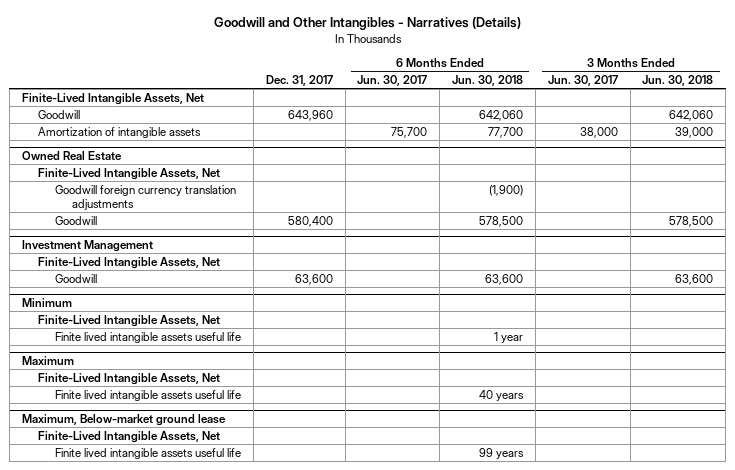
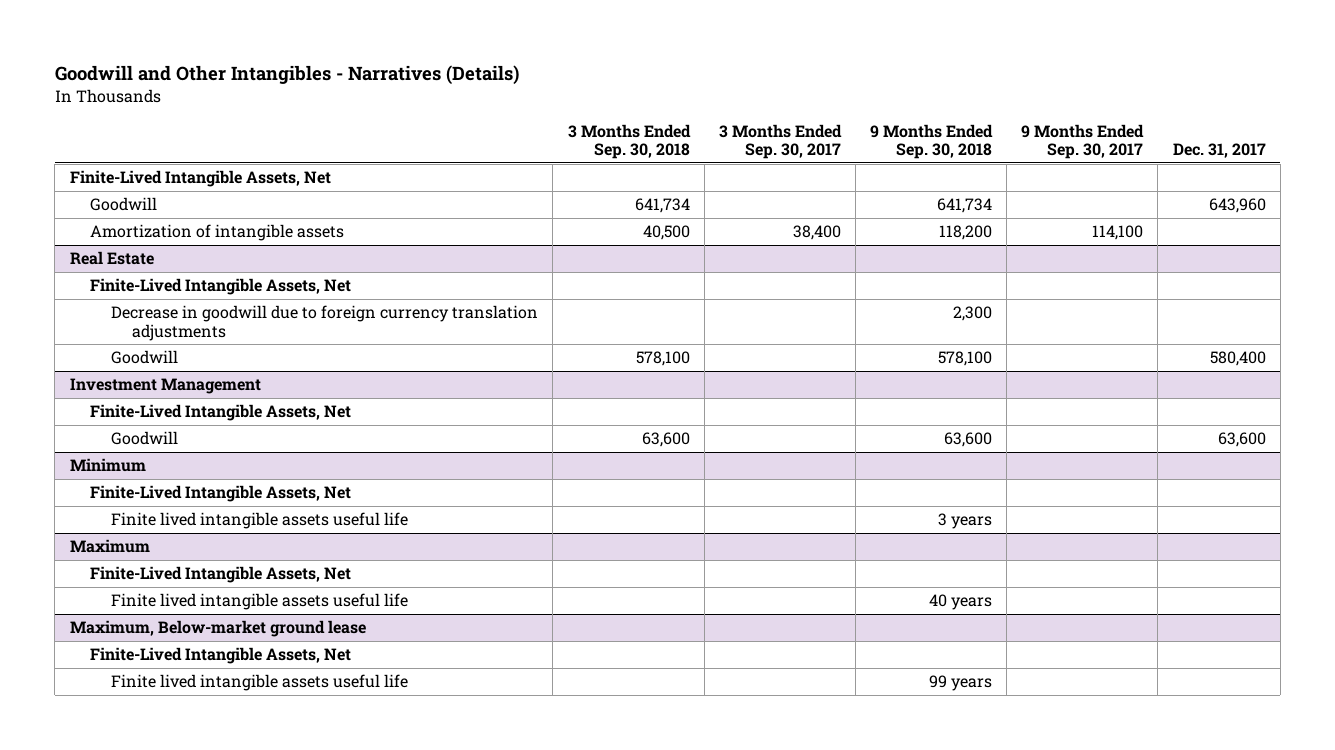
- | Dec. 31, 2017 | 6 Months Ended Jun. 30, 2017 | 6 Months Ended Jun. 30, 2018 | 3 Months Ended Jun. 30, 2017 | 3 Months Ended Jun. 30, 2018
+ | 3 Months Ended Sep. 30, 2018 | 3 Months Ended Sep. 30, 2017 | 9 Months Ended Sep. 30, 2018 | 9 Months Ended Sep. 30, 2017 | Dec. 31, 2017
- Owned Real Estate
+ Real Estate
- Goodwill foreign currency translation adjustments | | | (1,900) | |
+ Decrease in goodwill due to foreign currency translation adjustments | | | 2,300 | |

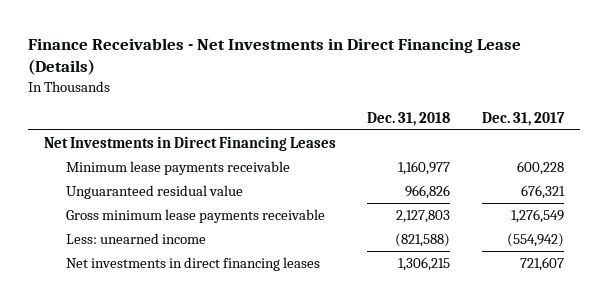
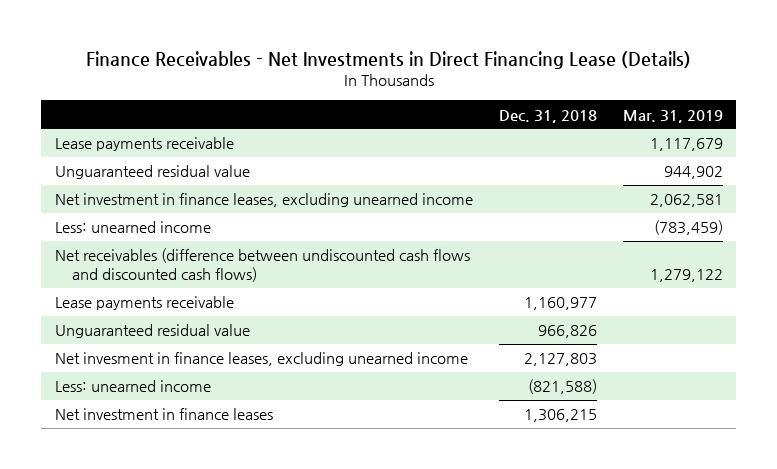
- | Dec. 31, 2018 | Dec. 31, 2017
+ | Dec. 31, 2018 | Mar. 31, 2019
- Net Investments in Direct Financing Leases
- Minimum lease payments receivable | 1,160,977 | 600,228
+ Lease payments receivable | | 1,117,679
+ Unguaranteed residual value | | 944,902
+ Net investment in finance leases, excluding unearned income | | 2,062,581
+ Less: unearned income | | (783,459)
+ Net receivables (difference between undiscounted cash flows and discounted cash flows) | | 1,279,122
+ Lease payments receivable | 1,160,977 |
- Gross minimum lease payments receivable | 2,127,803 | 1,276,549
+ Net invesment in finance leases, excluding unearned income | 2,127,803 |
- Net investments in direct financing leases | 1,306,215 | 721,607
+ Net investment in finance leases | 1,306,215 |

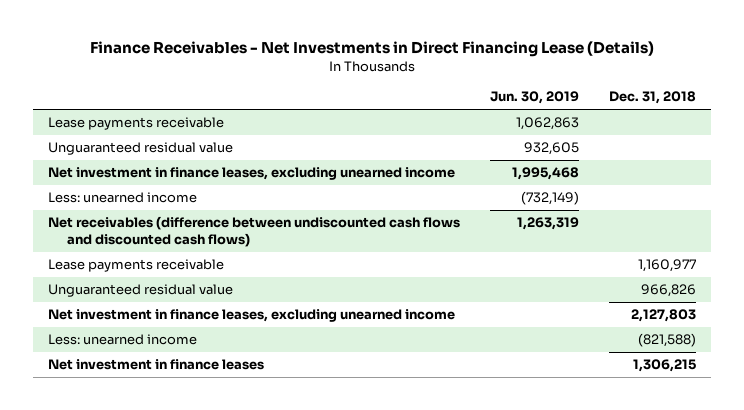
- | Dec. 31, 2018 | Mar. 31, 2019
+ | Jun. 30, 2019 | Dec. 31, 2018
- Net invesment in finance leases, excluding unearned income | 2,127,803 |
+ Net investment in finance leases, excluding unearned income | | 2,127,803

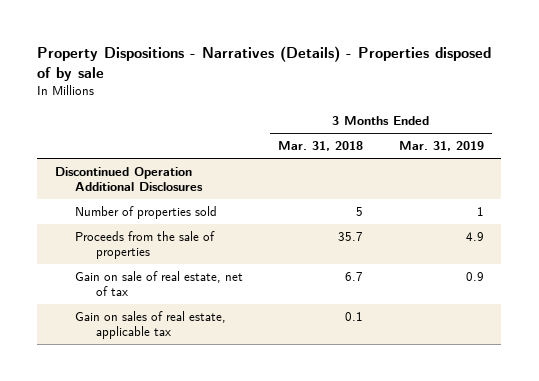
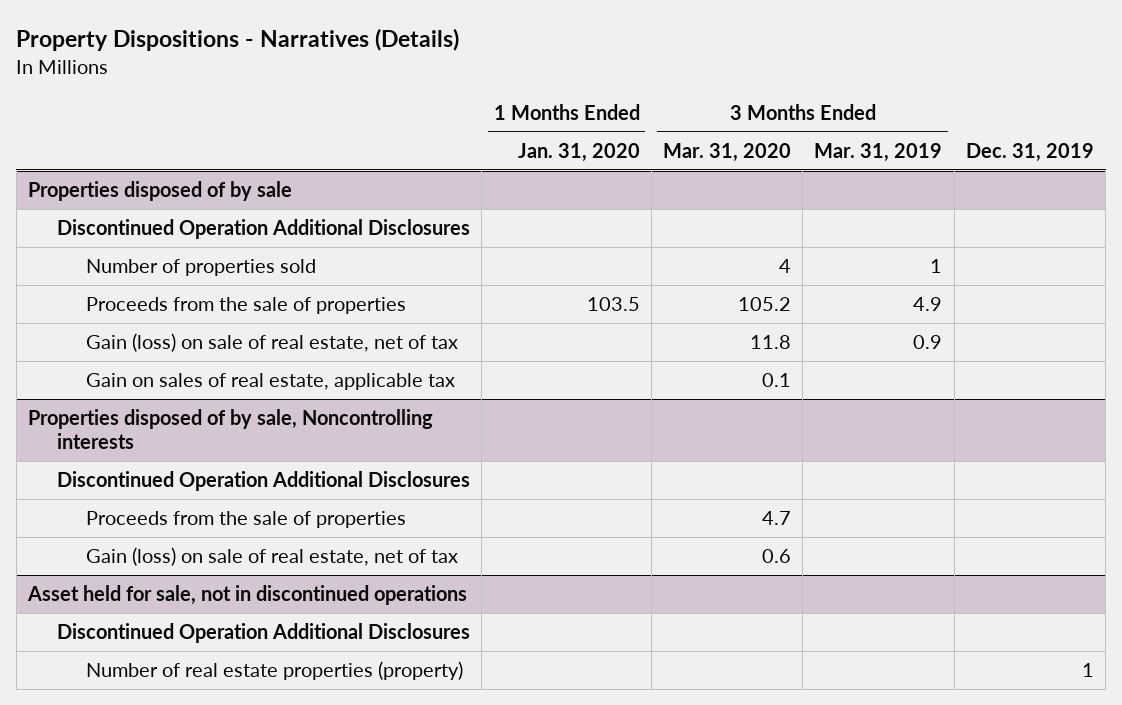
- Property Dispositions - Narratives (Details) - Properties disposed of by sale
+ Property Dispositions - Narratives (Details)
- | 3 Months Ended Mar. 31, 2018 | 3 Months Ended Mar. 31, 2019
+ | 1 Months Ended Jan. 31, 2020 | 3 Months Ended Mar. 31, 2020 | 3 Months Ended Mar. 31, 2019 | Dec. 31, 2019
+ Properties disposed of by sale
- Gain on sale of real estate, net of tax | 6.7 | 0.9
+ Gain (loss) on sale of real estate, net of tax | | 11.8 | 0.9 |
+ Properties disposed of by sale, Noncontrolling interests
+ Discontinued Operation Additional Disclosures
+ Proceeds from the sale of properties | | 4.7 | |
+ Gain (loss) on sale of real estate, net of tax | | 0.6 | |
+ Asset held for sale, not in discontinued operations
+ Discontinued Operation Additional Disclosures
+ Number of real estate properties (property) | | | | 1

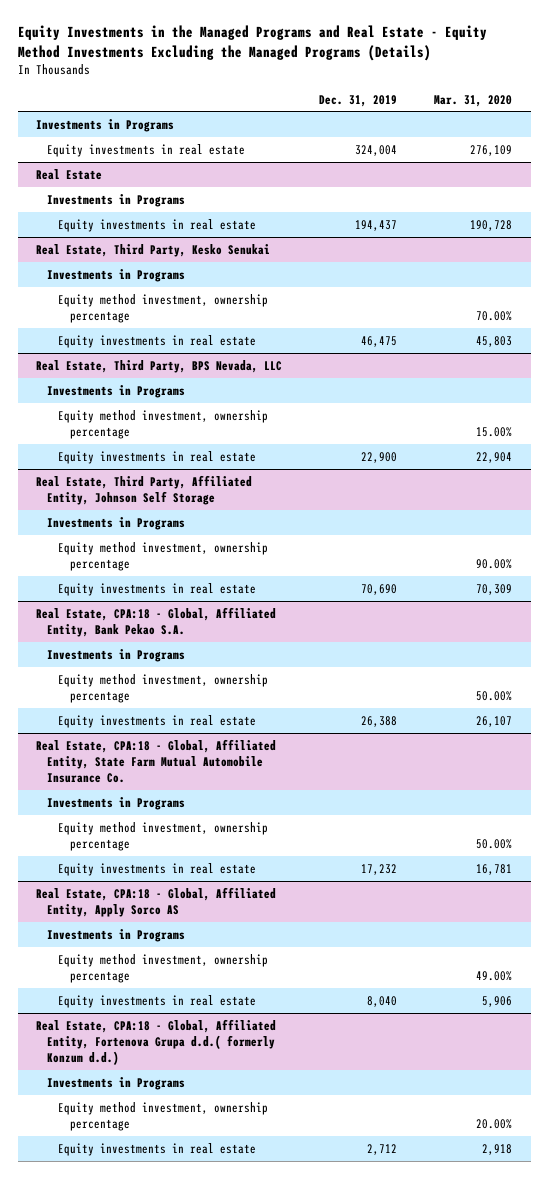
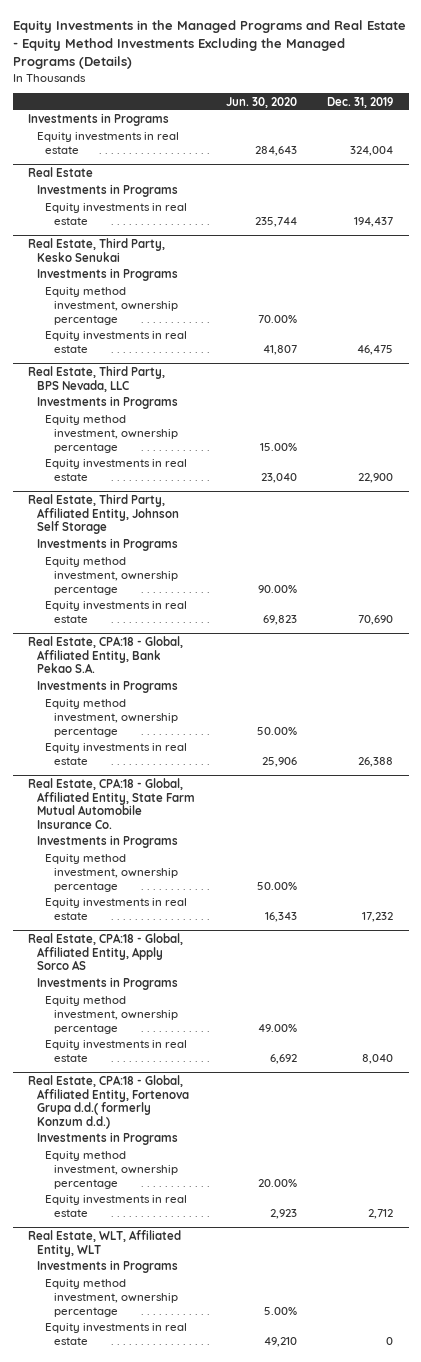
- | Dec. 31, 2019 | Mar. 31, 2020
+ | Jun. 30, 2020 | Dec. 31, 2019
+ Real Estate, WLT, Affiliated Entity, WLT
+ Investments in Programs
+ Equity method investment, ownership percentage | 5.00% |
+ Equity investments in real estate | 49,210 | 0

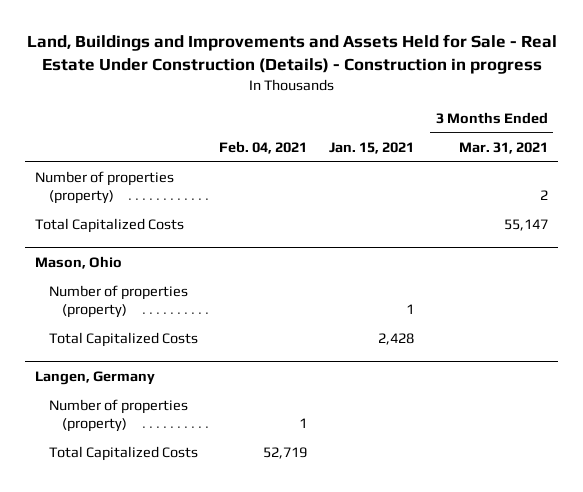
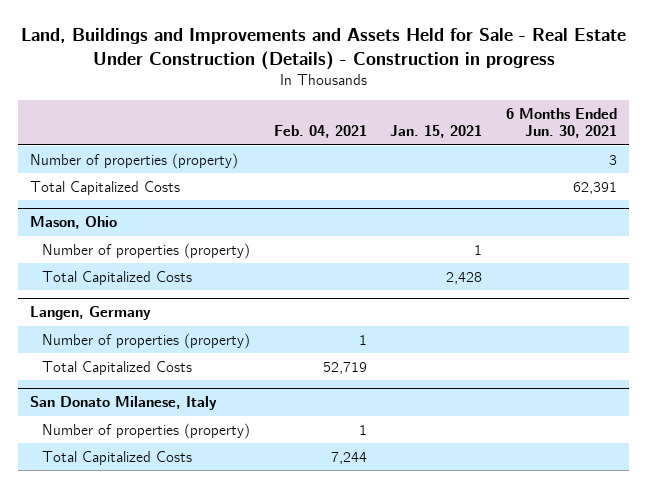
- | Feb. 04, 2021 | Jan. 15, 2021 | 3 Months Ended Mar. 31, 2021
+ | Feb. 04, 2021 | Jan. 15, 2021 | 6 Months Ended Jun. 30, 2021
+ San Donato Milanese, Italy
+ Number of properties (property) | 1 | |
+ Total Capitalized Costs | 7,244 | |

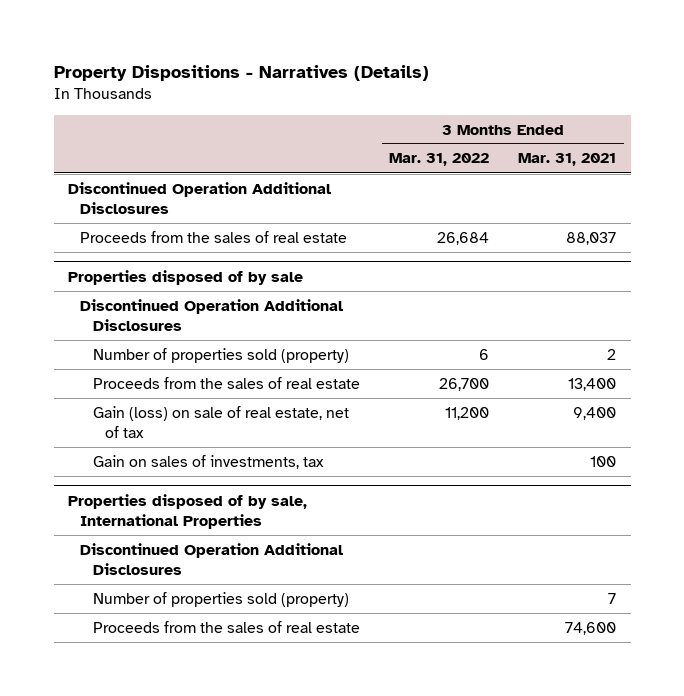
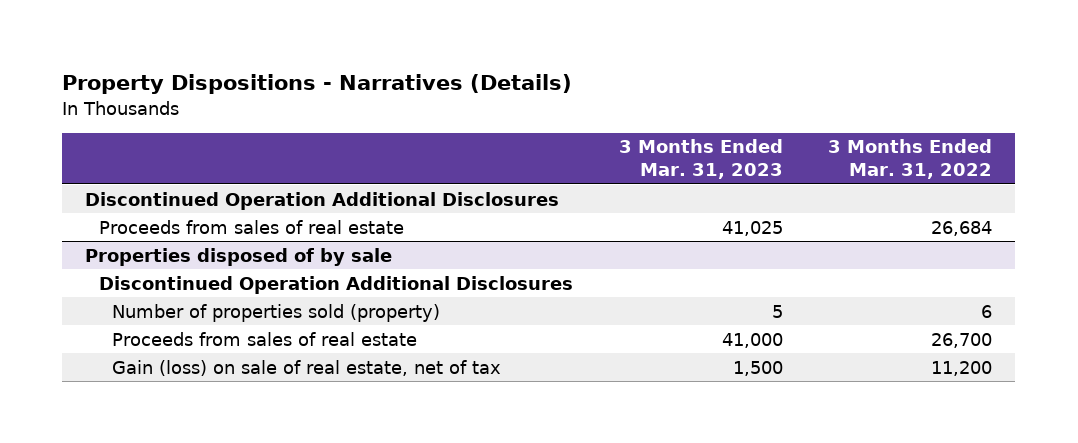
- | 3 Months Ended Mar. 31, 2022 | 3 Months Ended Mar. 31, 2021
+ | 3 Months Ended Mar. 31, 2023 | 3 Months Ended Mar. 31, 2022
- Proceeds from the sales of real estate | 26,684 | 88,037
+ Proceeds from sales of real estate | 41,025 | 26,684
@ Properties disposed of by sale
- Proceeds from the sales of real estate | 26,700 | 13,400
+ Proceeds from sales of real estate | 41,000 | 26,700
- Gain on sales of investments, tax | | 100
- Properties disposed of by sale, International Properties
- Discontinued Operation Additional Disclosures
- Number of properties sold (property) | | 7
- Proceeds from the sales of real estate | | 74,600

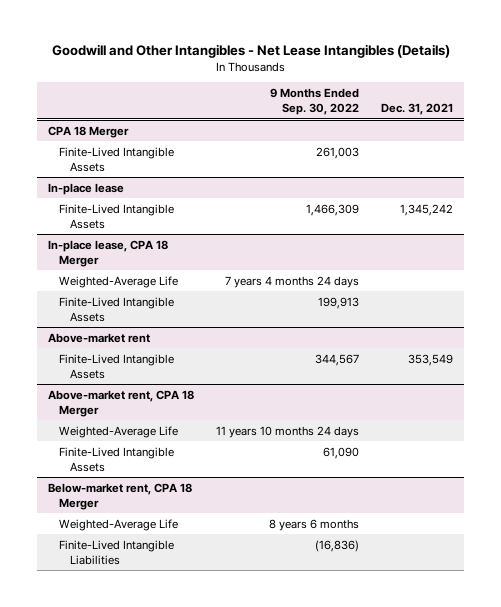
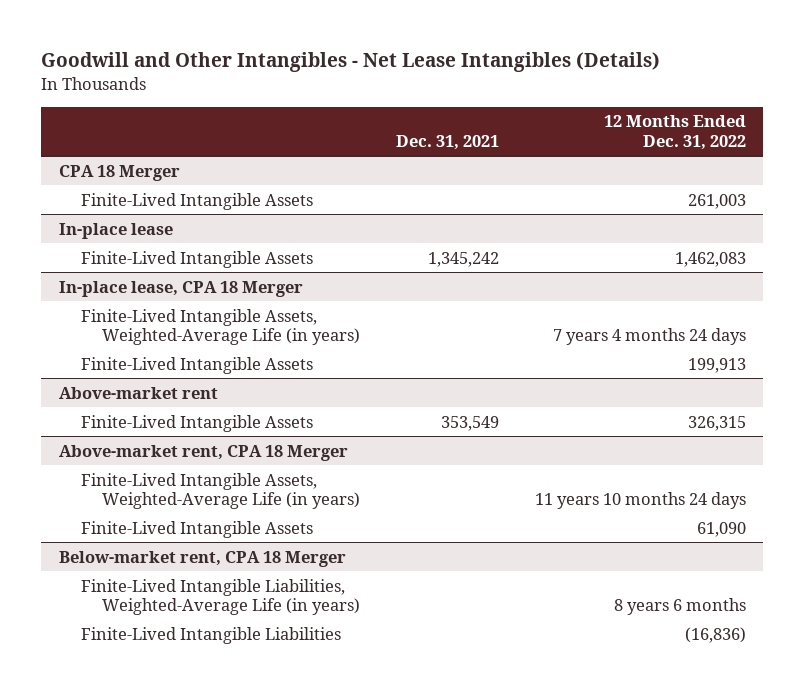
- | 9 Months Ended Sep. 30, 2022 | Dec. 31, 2021
+ | Dec. 31, 2021 | 12 Months Ended Dec. 31, 2022
@ In-place lease, CPA 18 Merger
- Weighted-Average Life | 7 years 4 months 24 days |
+ Finite-Lived Intangible Assets, Weighted-Average Life (in years) | | 7 years 4 months 24 days
@ Above-market rent, CPA 18 Merger
- Weighted-Average Life | 11 years 10 months 24 days |
+ Finite-Lived Intangible Assets, Weighted-Average Life (in years) | | 11 years 10 months 24 days
@ Below-market rent, CPA 18 Merger
- Weighted-Average Life | 8 years 6 months |
+ Finite-Lived Intangible Liabilities, Weighted-Average Life (in years) | | 8 years 6 months

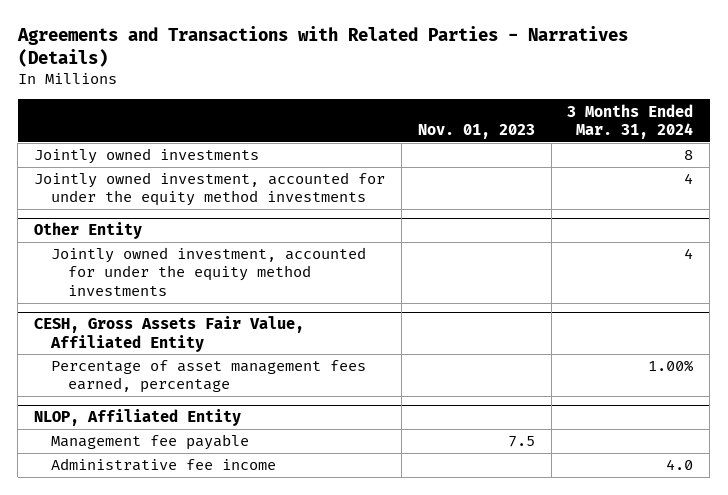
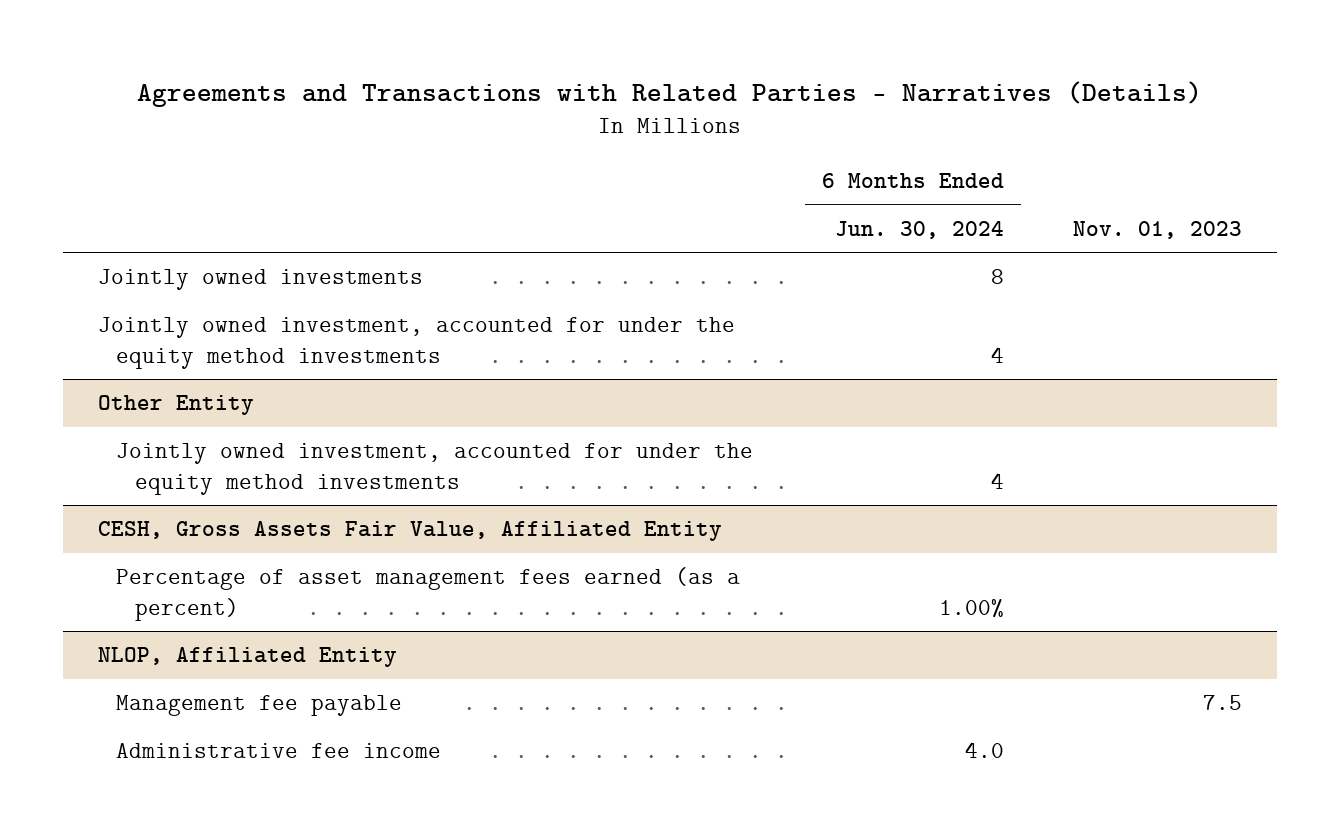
- | Nov. 01, 2023 | 3 Months Ended Mar. 31, 2024
+ | 6 Months Ended Jun. 30, 2024 | Nov. 01, 2023
@ CESH, Gross Assets Fair Value, Affiliated Entity
- Percentage of asset management fees earned, percentage | | 1.00%
+ Percentage of asset management fees earned (as a percent) | 1.00% |

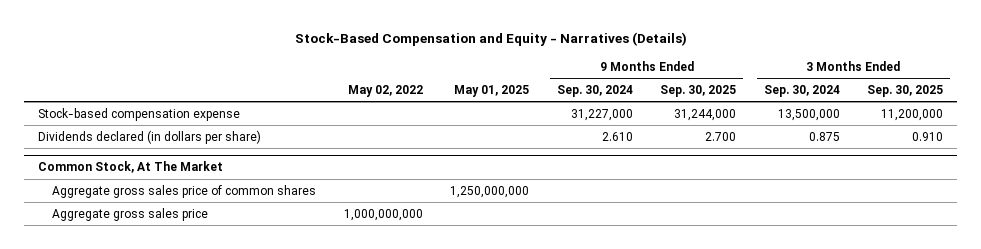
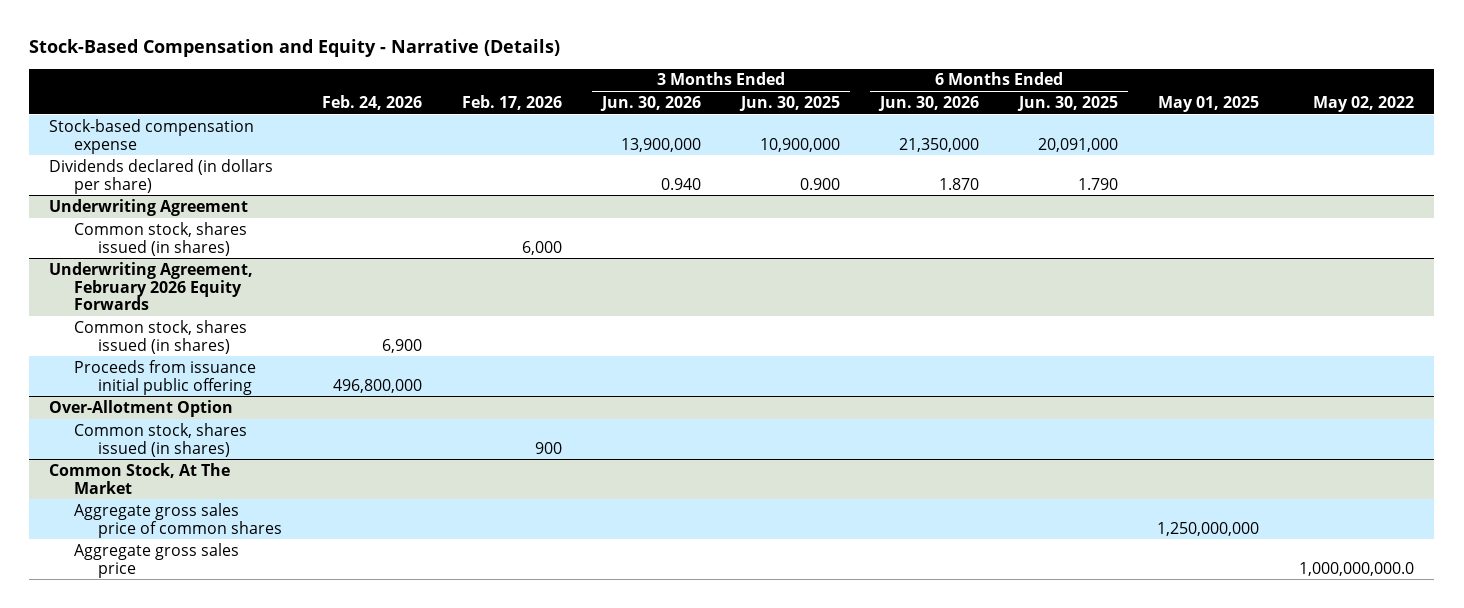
- Stock-Based Compensation and Equity - Narratives (Details)
+ Stock-Based Compensation and Equity - Narrative (Details)
- | May 02, 2022 | May 01, 2025 | 9 Months Ended Sep. 30, 2024 | 9 Months Ended Sep. 30, 2025 | 3 Months Ended Sep. 30, 2024 | 3 Months Ended Sep. 30, 2025
+ | Feb. 24, 2026 | Feb. 17, 2026 | 3 Months Ended Jun. 30, 2026 | 3 Months Ended Jun. 30, 2025 | 6 Months Ended Jun. 30, 2026 | 6 Months Ended Jun. 30, 2025 | May 01, 2025 | May 02, 2022
+ Underwriting Agreement
+ Common stock, shares issued (in shares) | | 6,000 | | | | | |
+ Underwriting Agreement, February 2026 Equity Forwards
+ Common stock, shares issued (in shares) | 6,900 | | | | | | |
+ Proceeds from issuance initial public offering | 496,800,000 | | | | | | |
+ Over-Allotment Option
+ Common stock, shares issued (in shares) | | 900 | | | | | |
@ Common Stock, At The Market
- Aggregate gross sales price | 1,000,000,000 | | | | |
+ Aggregate gross sales price | | | | | | | | 1,000,000,000.0

